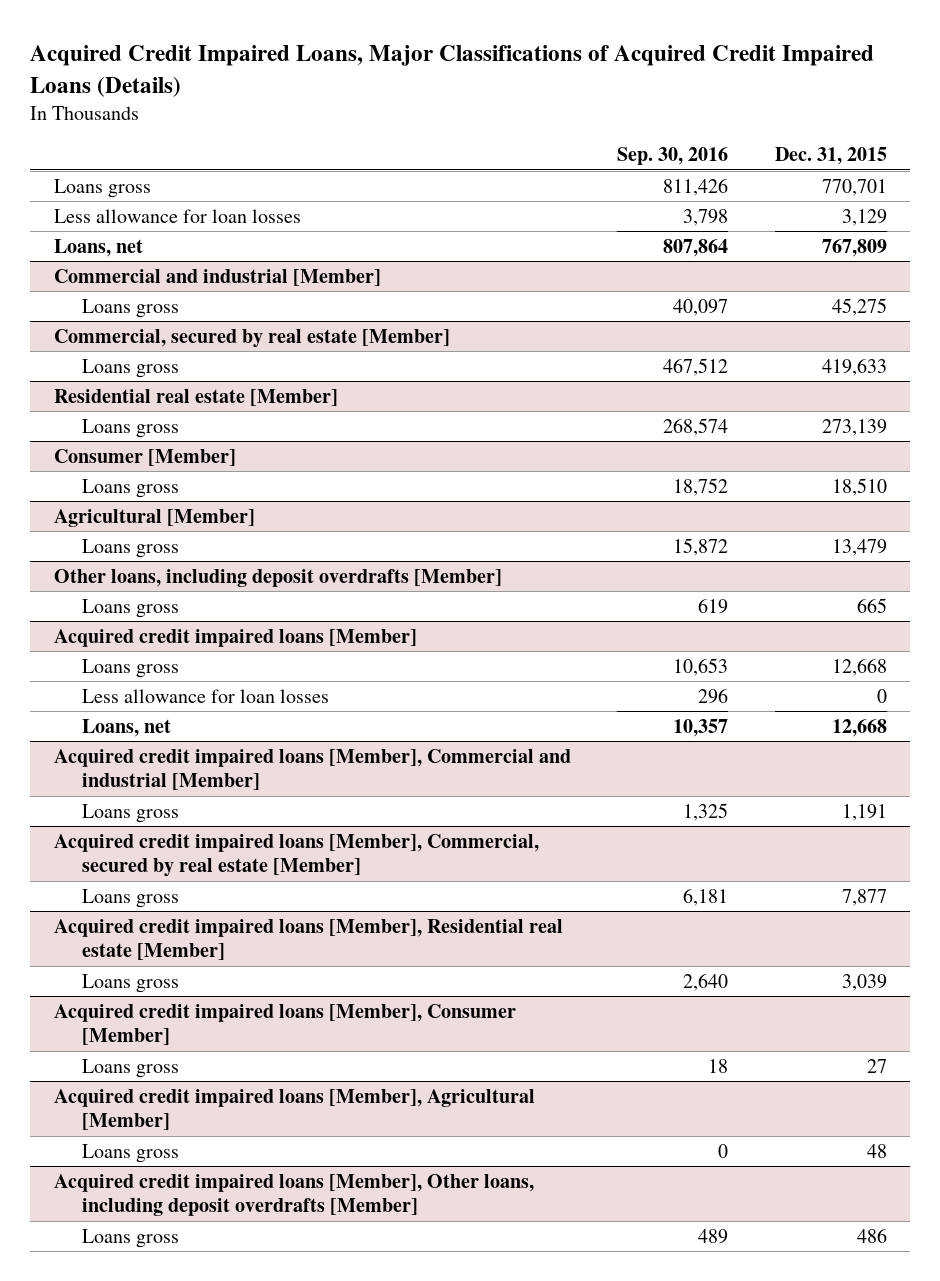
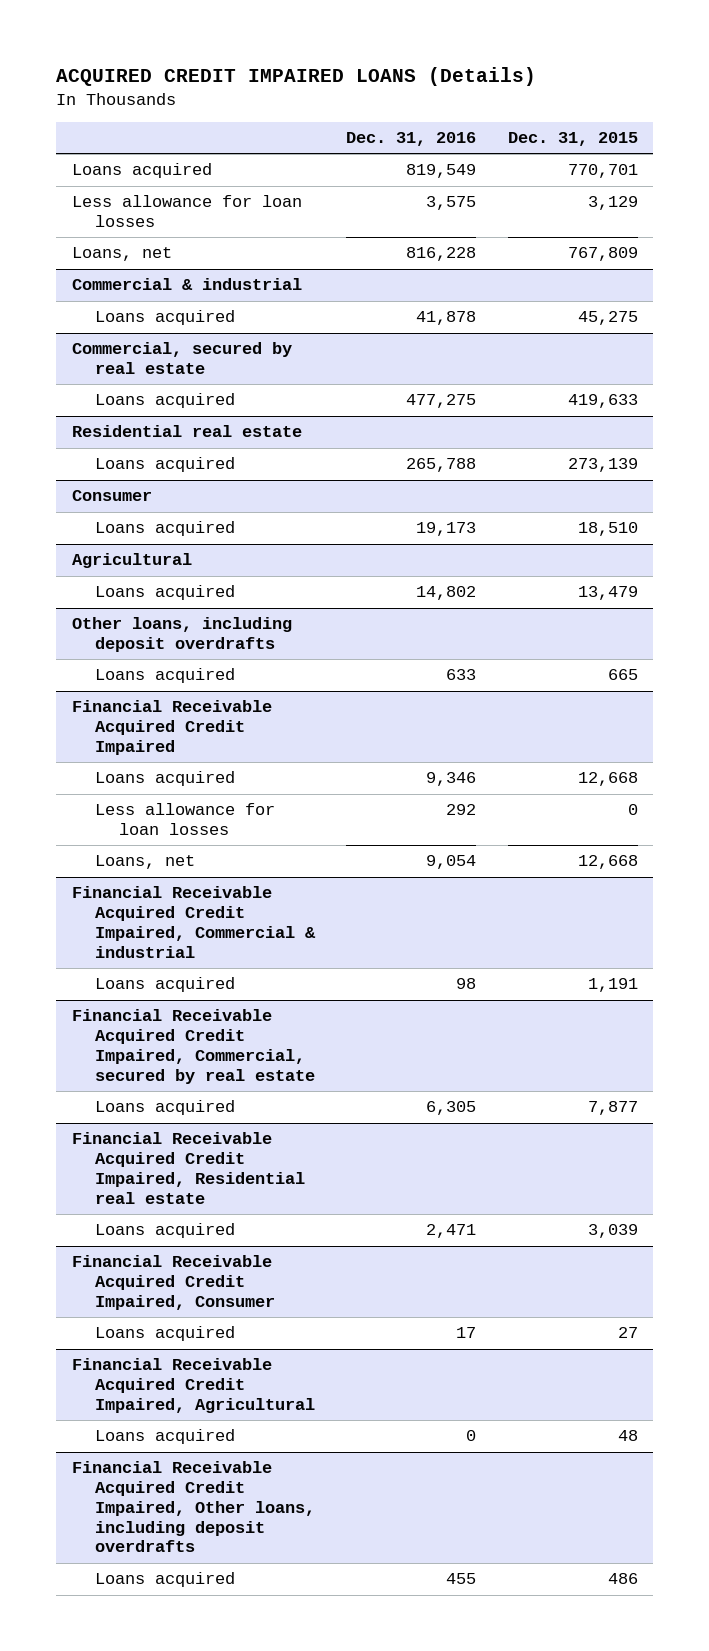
- Acquired Credit Impaired Loans, Major Classifications of Acquired Credit Impaired Loans (Details)
+ ACQUIRED CREDIT IMPAIRED LOANS (Details)
- | Sep. 30, 2016 | Dec. 31, 2015
+ | Dec. 31, 2016 | Dec. 31, 2015
- Loans gross | 811,426 | 770,701
+ Loans acquired | 819,549 | 770,701
- Commercial and industrial [Member]
- Loans gross | 40,097 | 45,275
- Commercial, secured by real estate [Member]
- Loans gross | 467,512 | 419,633
- Residential real estate [Member]
- Loans gross | 268,574 | 273,139
- Consumer [Member]
- Loans gross | 18,752 | 18,510
- Agricultural [Member]
- Loans gross | 15,872 | 13,479
- Other loans, including deposit overdrafts [Member]
- Loans gross | 619 | 665
- Acquired credit impaired loans [Member]
- Loans gross | 10,653 | 12,668
+ Commercial & industrial
+ Loans acquired | 41,878 | 45,275
+ Commercial, secured by real estate
+ Loans acquired | 477,275 | 419,633
+ Residential real estate
+ Loans acquired | 265,788 | 273,139
+ Consumer
+ Loans acquired | 19,173 | 18,510
+ Agricultural
+ Loans acquired | 14,802 | 13,479
+ Other loans, including deposit overdrafts
+ Loans acquired | 633 | 665
+ Financial Receivable Acquired Credit Impaired
+ Loans acquired | 9,346 | 12,668
- Acquired credit impaired loans [Member], Commercial and industrial [Member]
- Loans gross | 1,325 | 1,191
- Acquired credit impaired loans [Member], Commercial, secured by real estate [Member]
- Loans gross | 6,181 | 7,877
- Acquired credit impaired loans [Member], Residential real estate [Member]
- Loans gross | 2,640 | 3,039
- Acquired credit impaired loans [Member], Consumer [Member]
- Loans gross | 18 | 27
- Acquired credit impaired loans [Member], Agricultural [Member]
- Loans gross | 0 | 48
- Acquired credit impaired loans [Member], Other loans, including deposit overdrafts [Member]
- Loans gross | 489 | 486
+ Financial Receivable Acquired Credit Impaired, Commercial & industrial
+ Loans acquired | 98 | 1,191
+ Financial Receivable Acquired Credit Impaired, Commercial, secured by real estate
+ Loans acquired | 6,305 | 7,877
+ Financial Receivable Acquired Credit Impaired, Residential real estate
+ Loans acquired | 2,471 | 3,039
+ Financial Receivable Acquired Credit Impaired, Consumer
+ Loans acquired | 17 | 27
+ Financial Receivable Acquired Credit Impaired, Agricultural
+ Loans acquired | 0 | 48
+ Financial Receivable Acquired Credit Impaired, Other loans, including deposit overdrafts
+ Loans acquired | 455 | 486

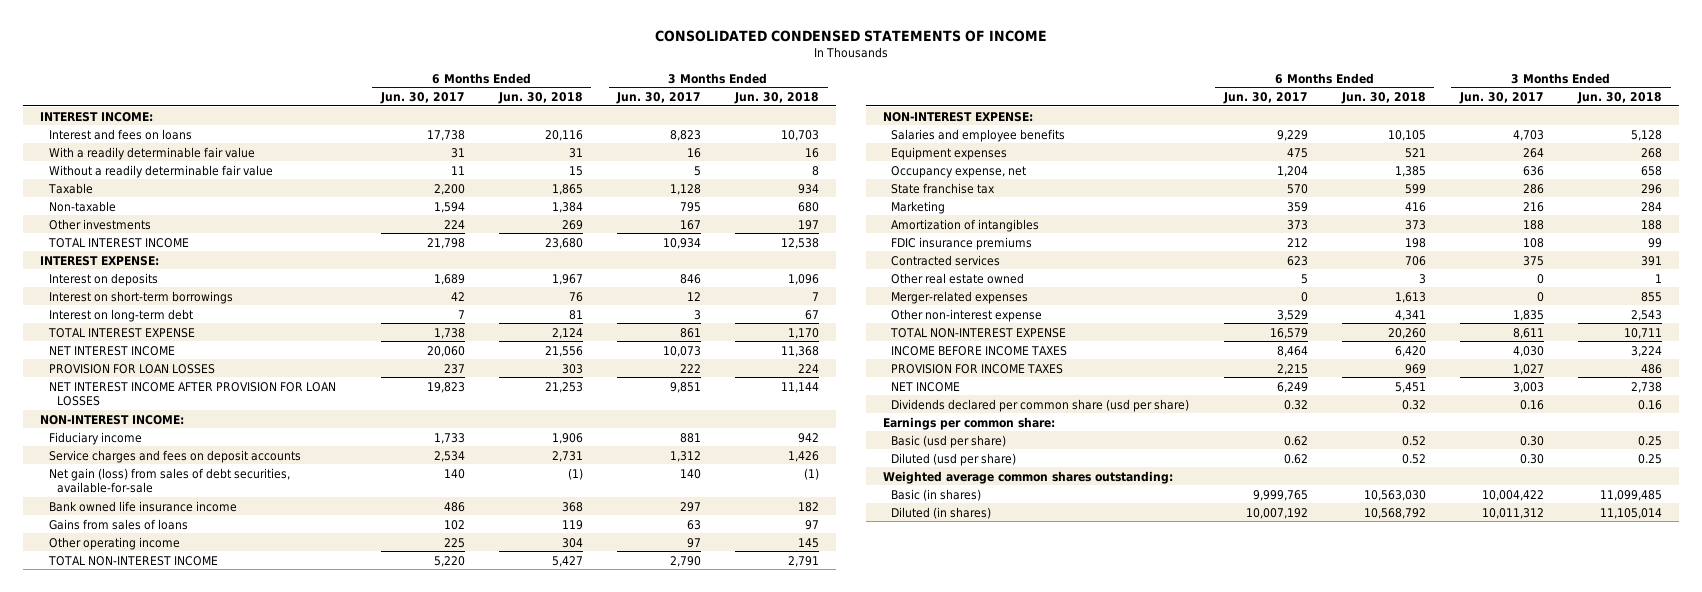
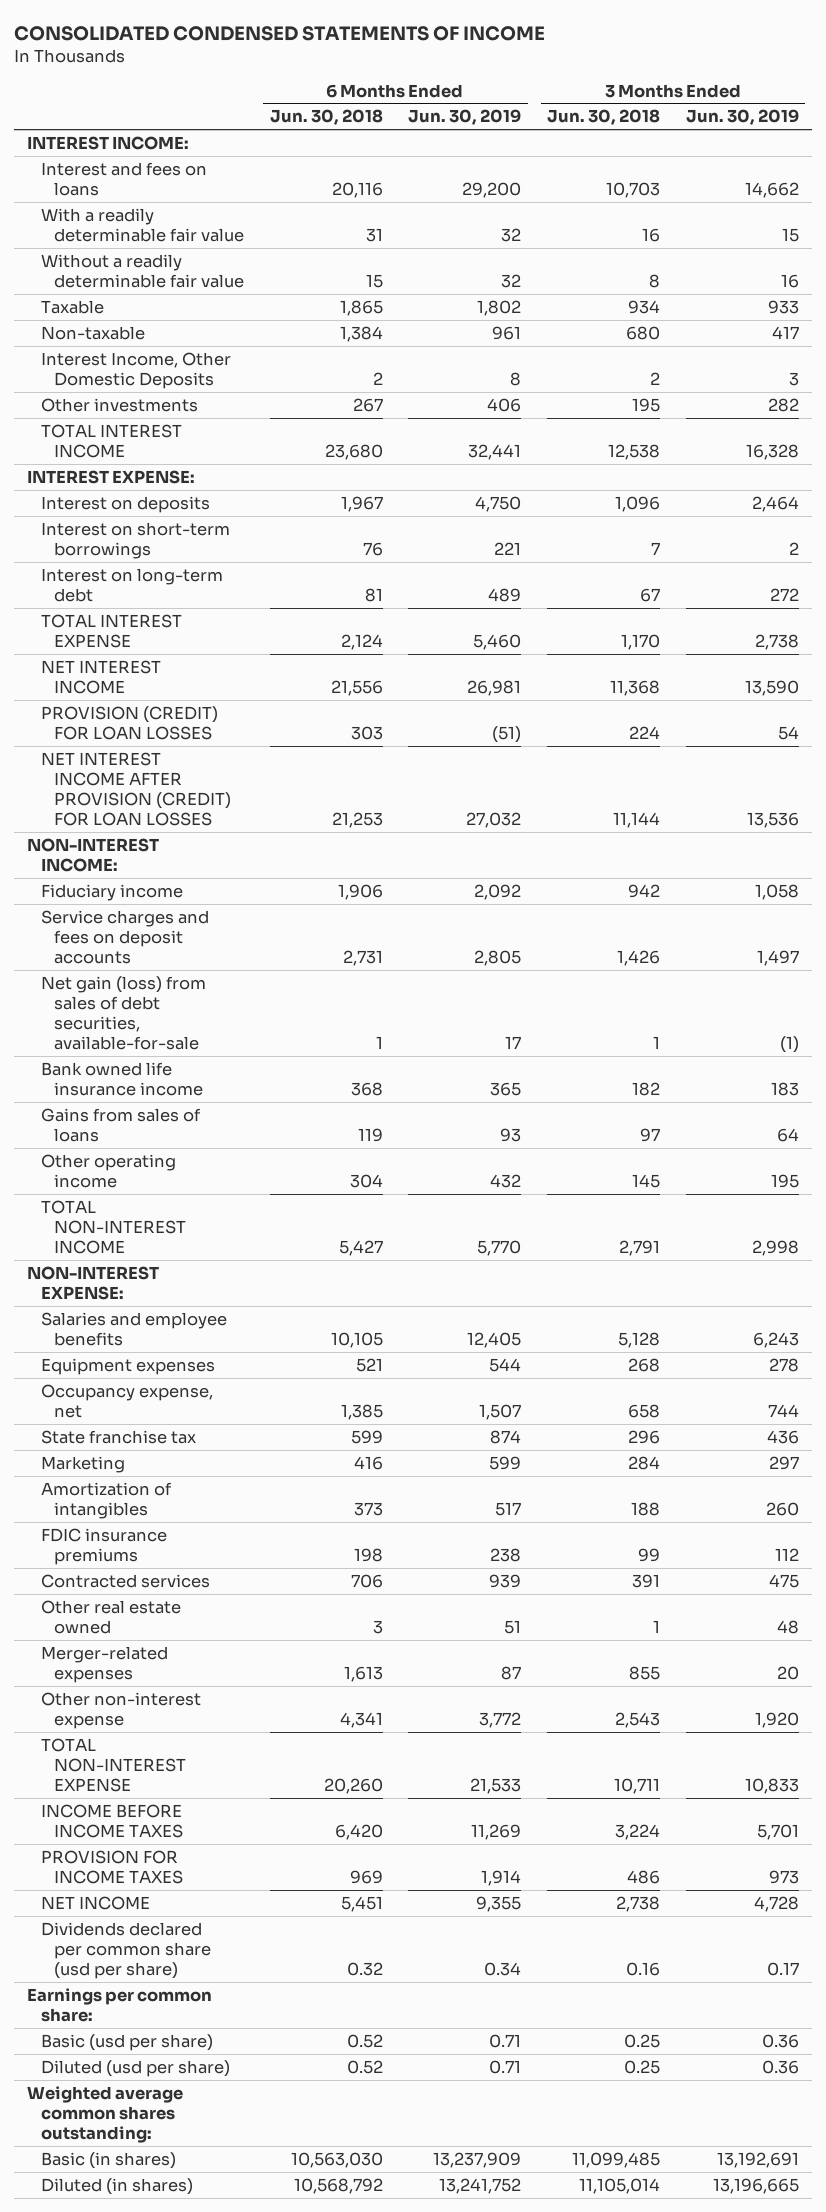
- | 6 Months Ended Jun. 30, 2017 | 6 Months Ended Jun. 30, 2018 | 3 Months Ended Jun. 30, 2017 | 3 Months Ended Jun. 30, 2018
+ | 6 Months Ended Jun. 30, 2018 | 6 Months Ended Jun. 30, 2019 | 3 Months Ended Jun. 30, 2018 | 3 Months Ended Jun. 30, 2019
- Other investments | 224 | 269 | 167 | 197
+ Interest Income, Other Domestic Deposits | 2 | 8 | 2 | 3
+ Other investments | 267 | 406 | 195 | 282
- PROVISION FOR LOAN LOSSES | 237 | 303 | 222 | 224
- NET INTEREST INCOME AFTER PROVISION FOR LOAN LOSSES | 19,823 | 21,253 | 9,851 | 11,144
+ PROVISION (CREDIT) FOR LOAN LOSSES | 303 | (51) | 224 | 54
+ NET INTEREST INCOME AFTER PROVISION (CREDIT) FOR LOAN LOSSES | 21,253 | 27,032 | 11,144 | 13,536
- Net gain (loss) from sales of debt securities, available-for-sale | 140 | (1) | 140 | (1)
+ Net gain (loss) from sales of debt securities, available-for-sale | 1 | 17 | 1 | (1)

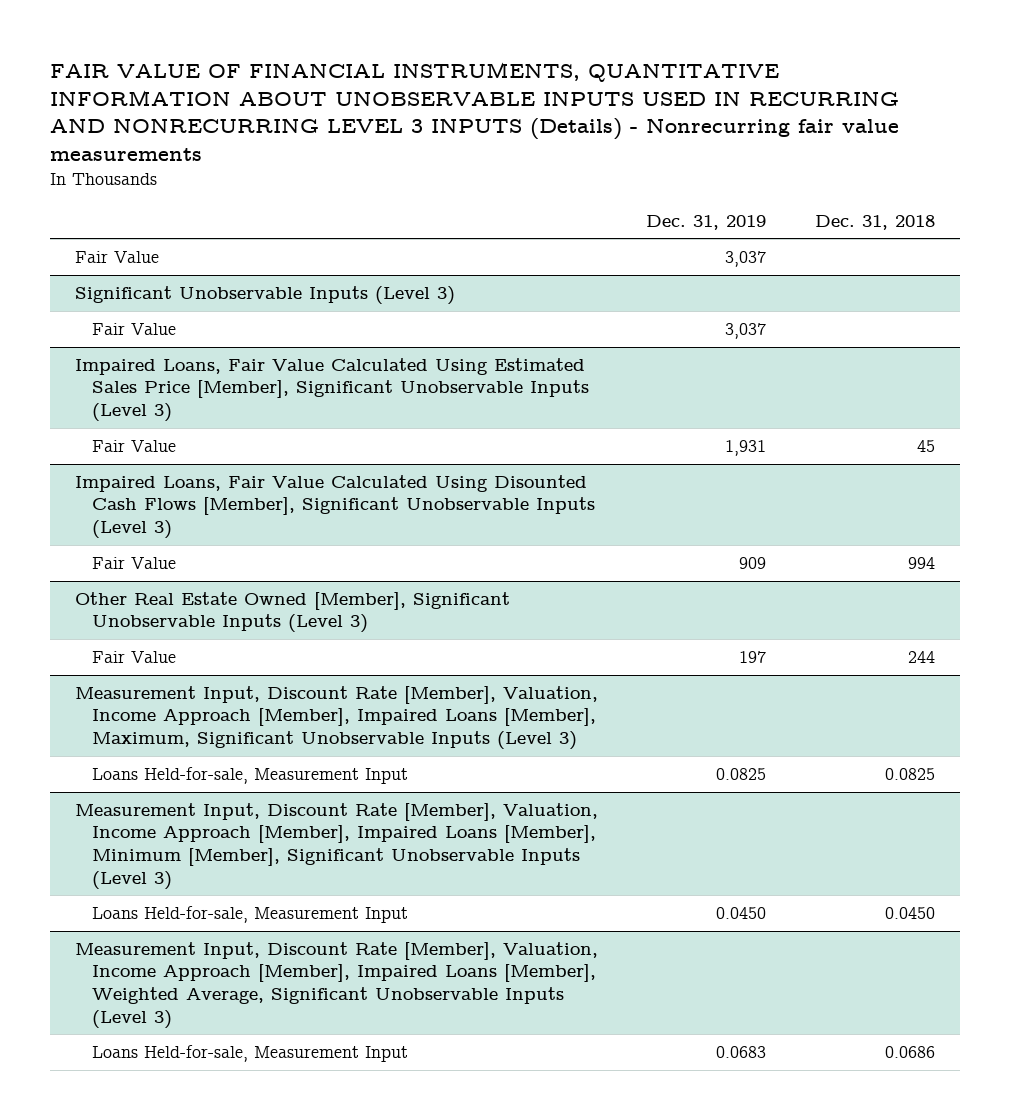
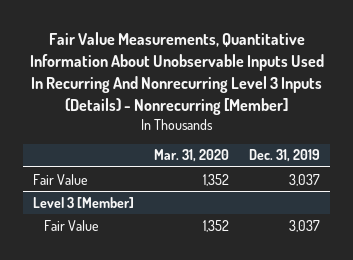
- FAIR VALUE OF FINANCIAL INSTRUMENTS, QUANTITATIVE INFORMATION ABOUT UNOBSERVABLE INPUTS USED IN RECURRING AND NONRECURRING LEVEL 3 INPUTS (Details) - Nonrecurring fair value measurements
+ Fair Value Measurements, Quantitative Information About Unobservable Inputs Used In Recurring And Nonrecurring Level 3 Inputs (Details) - Nonrecurring [Member]
- | Dec. 31, 2019 | Dec. 31, 2018
+ | Mar. 31, 2020 | Dec. 31, 2019
- Significant Unobservable Inputs (Level 3)
+ Level 3 [Member]
- Impaired Loans, Fair Value Calculated Using Estimated Sales Price [Member], Significant Unobservable Inputs (Level 3)
- Fair Value | 1,931 | 45
- Impaired Loans, Fair Value Calculated Using Disounted Cash Flows [Member], Significant Unobservable Inputs (Level 3)
- Fair Value | 909 | 994
- Other Real Estate Owned [Member], Significant Unobservable Inputs (Level 3)
- Fair Value | 197 | 244
- Measurement Input, Discount Rate [Member], Valuation, Income Approach [Member], Impaired Loans [Member], Maximum, Significant Unobservable Inputs (Level 3)
- Loans Held-for-sale, Measurement Input | 0.0825 | 0.0825
- Measurement Input, Discount Rate [Member], Valuation, Income Approach [Member], Impaired Loans [Member], Minimum [Member], Significant Unobservable Inputs (Level 3)
- Loans Held-for-sale, Measurement Input | 0.0450 | 0.0450
- Measurement Input, Discount Rate [Member], Valuation, Income Approach [Member], Impaired Loans [Member], Weighted Average, Significant Unobservable Inputs (Level 3)
- Loans Held-for-sale, Measurement Input | 0.0683 | 0.0686

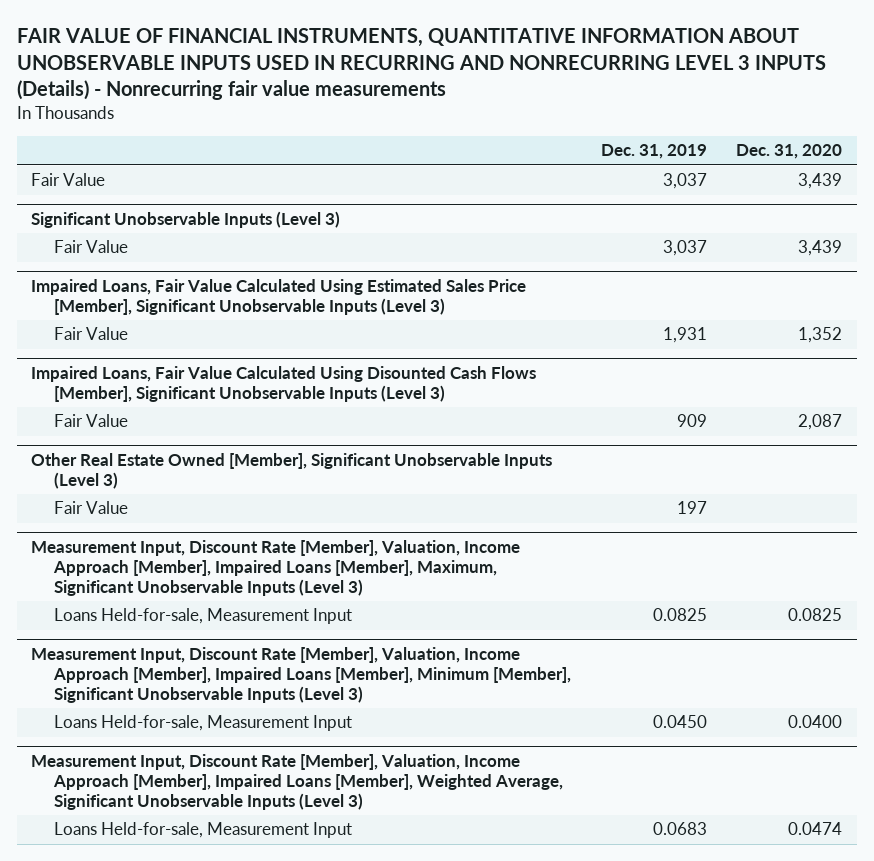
- Fair Value Measurements, Quantitative Information About Unobservable Inputs Used In Recurring And Nonrecurring Level 3 Inputs (Details) - Nonrecurring [Member]
+ FAIR VALUE OF FINANCIAL INSTRUMENTS, QUANTITATIVE INFORMATION ABOUT UNOBSERVABLE INPUTS USED IN RECURRING AND NONRECURRING LEVEL 3 INPUTS (Details) - Nonrecurring fair value measurements
- | Mar. 31, 2020 | Dec. 31, 2019
+ | Dec. 31, 2019 | Dec. 31, 2020
- Level 3 [Member]
+ Significant Unobservable Inputs (Level 3)
+ Impaired Loans, Fair Value Calculated Using Estimated Sales Price [Member], Significant Unobservable Inputs (Level 3)
+ Fair Value | 1,931 | 1,352
+ Impaired Loans, Fair Value Calculated Using Disounted Cash Flows [Member], Significant Unobservable Inputs (Level 3)
+ Fair Value | 909 | 2,087
+ Other Real Estate Owned [Member], Significant Unobservable Inputs (Level 3)
+ Fair Value | 197 |
+ Measurement Input, Discount Rate [Member], Valuation, Income Approach [Member], Impaired Loans [Member], Maximum, Significant Unobservable Inputs (Level 3)
+ Loans Held-for-sale, Measurement Input | 0.0825 | 0.0825
+ Measurement Input, Discount Rate [Member], Valuation, Income Approach [Member], Impaired Loans [Member], Minimum [Member], Significant Unobservable Inputs (Level 3)
+ Loans Held-for-sale, Measurement Input | 0.0450 | 0.0400
+ Measurement Input, Discount Rate [Member], Valuation, Income Approach [Member], Impaired Loans [Member], Weighted Average, Significant Unobservable Inputs (Level 3)
+ Loans Held-for-sale, Measurement Input | 0.0683 | 0.0474

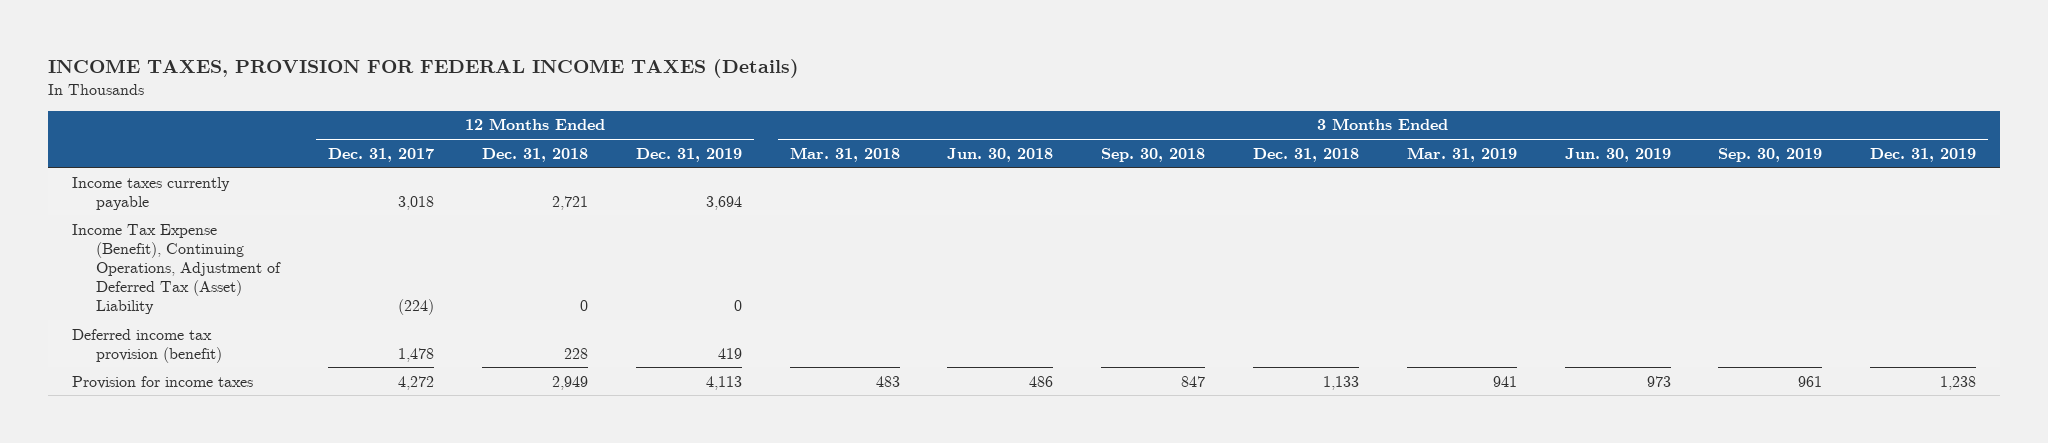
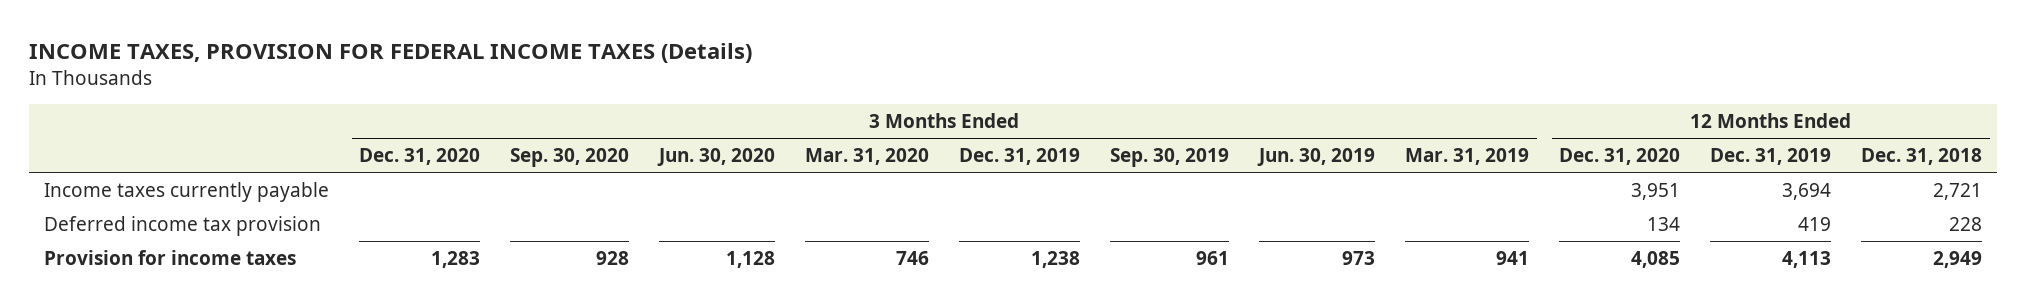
- | 12 Months Ended Dec. 31, 2017 | 12 Months Ended Dec. 31, 2018 | 12 Months Ended Dec. 31, 2019 | 3 Months Ended Mar. 31, 2018 | 3 Months Ended Jun. 30, 2018 | 3 Months Ended Sep. 30, 2018 | 3 Months Ended Dec. 31, 2018 | 3 Months Ended Mar. 31, 2019 | 3 Months Ended Jun. 30, 2019 | 3 Months Ended Sep. 30, 2019 | 3 Months Ended Dec. 31, 2019
+ | 3 Months Ended Dec. 31, 2020 | 3 Months Ended Sep. 30, 2020 | 3 Months Ended Jun. 30, 2020 | 3 Months Ended Mar. 31, 2020 | 3 Months Ended Dec. 31, 2019 | 3 Months Ended Sep. 30, 2019 | 3 Months Ended Jun. 30, 2019 | 3 Months Ended Mar. 31, 2019 | 12 Months Ended Dec. 31, 2020 | 12 Months Ended Dec. 31, 2019 | 12 Months Ended Dec. 31, 2018
- Income Tax Expense (Benefit), Continuing Operations, Adjustment of Deferred Tax (Asset) Liability | (224) | 0 | 0 | | | | | | | |
- Deferred income tax provision (benefit) | 1,478 | 228 | 419 | | | | | | | |
+ Deferred income tax provision | | | | | | | | | 134 | 419 | 228

